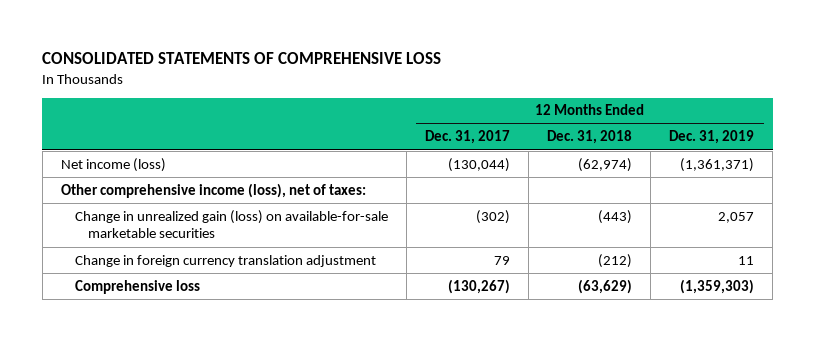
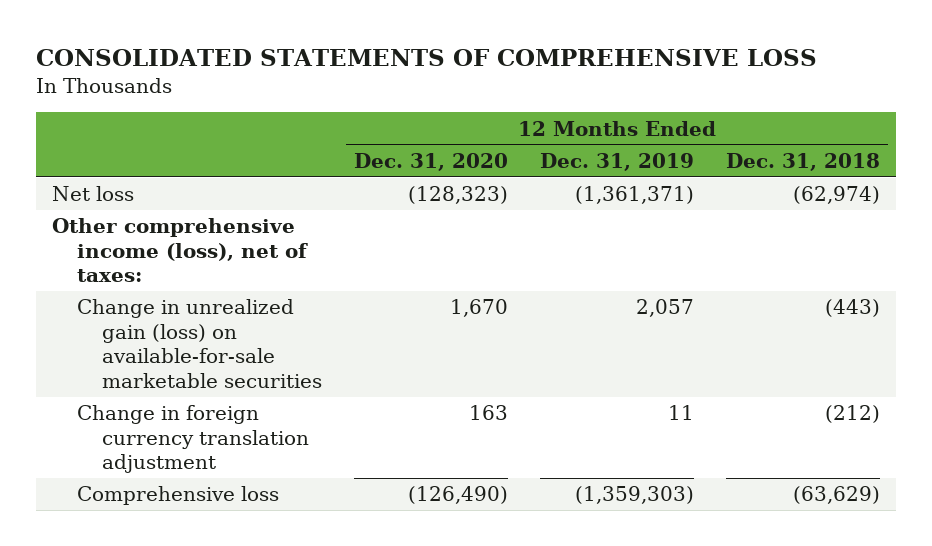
- | 12 Months Ended Dec. 31, 2017 | 12 Months Ended Dec. 31, 2018 | 12 Months Ended Dec. 31, 2019
+ | 12 Months Ended Dec. 31, 2020 | 12 Months Ended Dec. 31, 2019 | 12 Months Ended Dec. 31, 2018
- Net income (loss) | (130,044) | (62,974) | (1,361,371)
+ Net loss | (128,323) | (1,361,371) | (62,974)

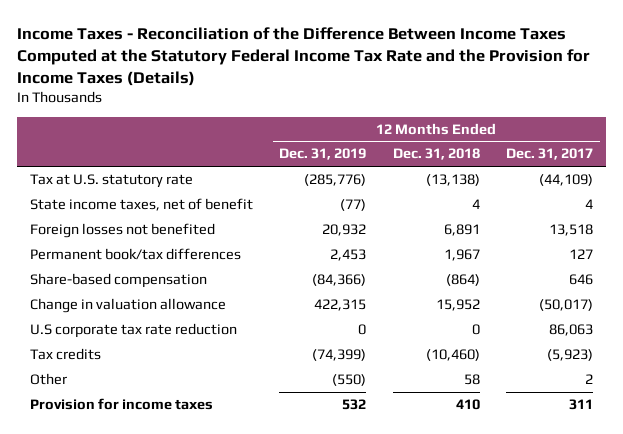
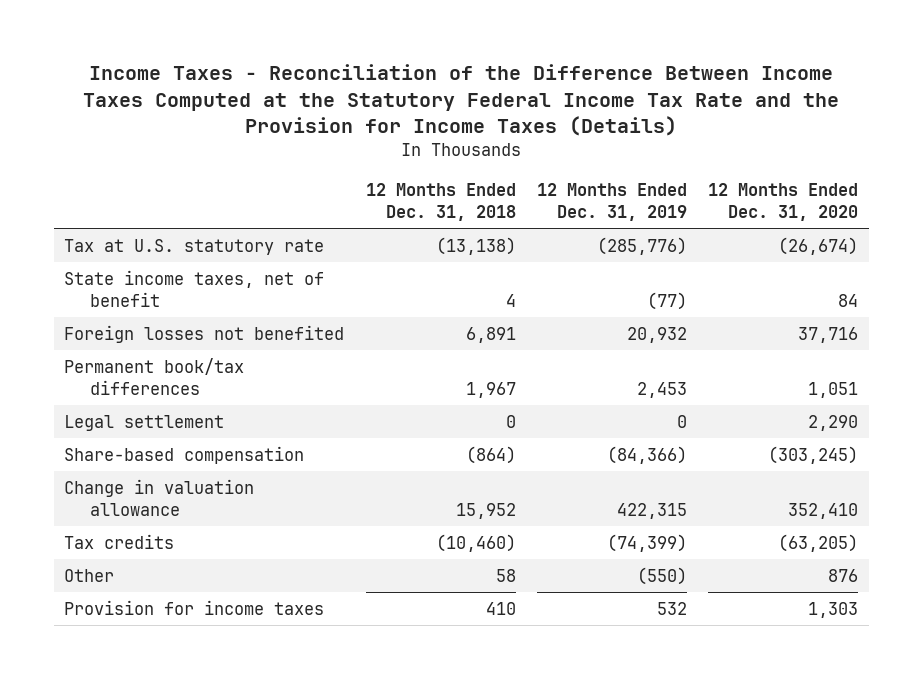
- | 12 Months Ended Dec. 31, 2019 | 12 Months Ended Dec. 31, 2018 | 12 Months Ended Dec. 31, 2017
+ | 12 Months Ended Dec. 31, 2018 | 12 Months Ended Dec. 31, 2019 | 12 Months Ended Dec. 31, 2020
+ Legal settlement | 0 | 0 | 2,290
- U.S corporate tax rate reduction | 0 | 0 | 86,063

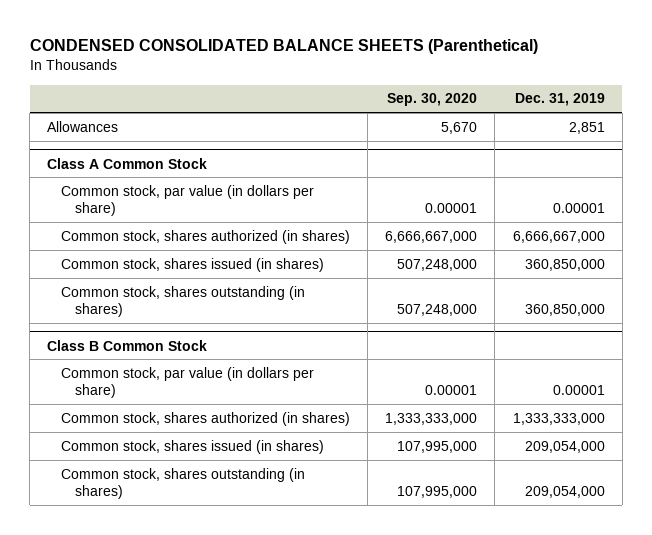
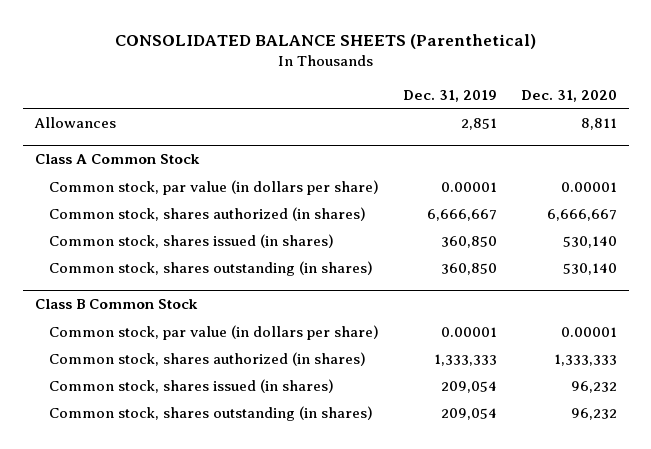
- CONDENSED CONSOLIDATED BALANCE SHEETS (Parenthetical)
+ CONSOLIDATED BALANCE SHEETS (Parenthetical)
- | Sep. 30, 2020 | Dec. 31, 2019
+ | Dec. 31, 2019 | Dec. 31, 2020
@ Class A Common Stock
- Common stock, shares authorized (in shares) | 6,666,667,000 | 6,666,667,000
- Common stock, shares issued (in shares) | 507,248,000 | 360,850,000
- Common stock, shares outstanding (in shares) | 507,248,000 | 360,850,000
+ Common stock, shares authorized (in shares) | 6,666,667 | 6,666,667
+ Common stock, shares issued (in shares) | 360,850 | 530,140
+ Common stock, shares outstanding (in shares) | 360,850 | 530,140
@ Class B Common Stock
- Common stock, shares authorized (in shares) | 1,333,333,000 | 1,333,333,000
- Common stock, shares issued (in shares) | 107,995,000 | 209,054,000
- Common stock, shares outstanding (in shares) | 107,995,000 | 209,054,000
+ Common stock, shares authorized (in shares) | 1,333,333 | 1,333,333
+ Common stock, shares issued (in shares) | 209,054 | 96,232
+ Common stock, shares outstanding (in shares) | 209,054 | 96,232

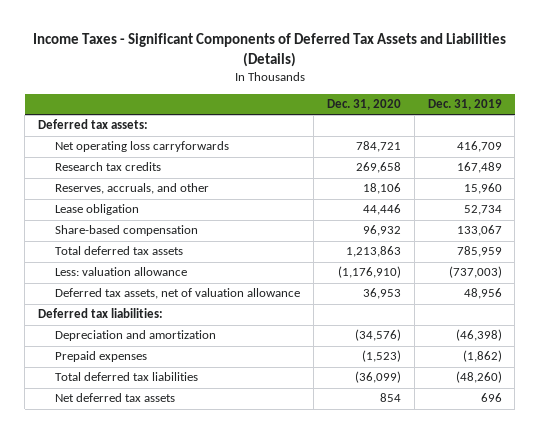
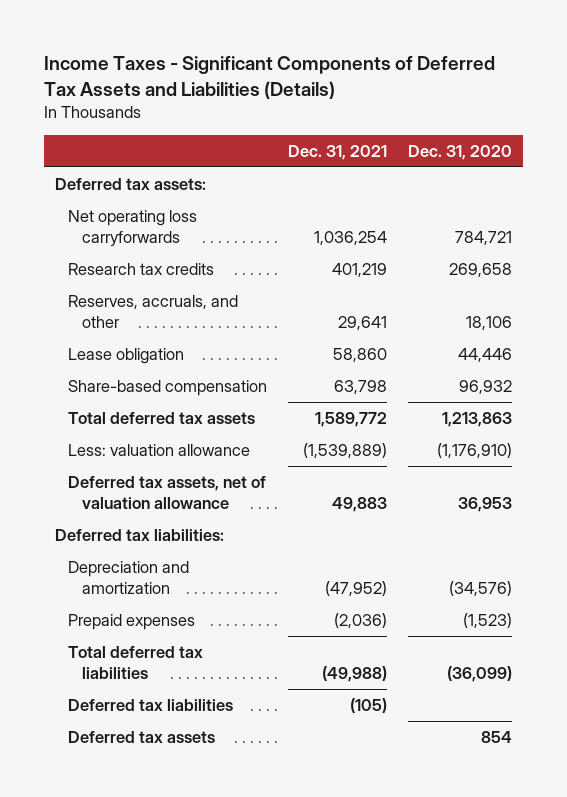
- | Dec. 31, 2020 | Dec. 31, 2019
+ | Dec. 31, 2021 | Dec. 31, 2020
- Net deferred tax assets | 854 | 696
+ Deferred tax liabilities | (105) |
+ Deferred tax assets | | 854

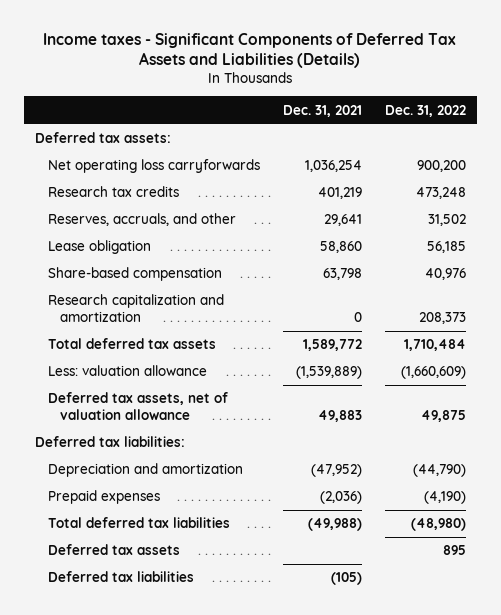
- Income Taxes - Significant Components of Deferred Tax Assets and Liabilities (Details)
+ Income taxes - Significant Components of Deferred Tax Assets and Liabilities (Details)
- | Dec. 31, 2021 | Dec. 31, 2020
+ | Dec. 31, 2021 | Dec. 31, 2022
+ Research capitalization and amortization | 0 | 208,373
moved down: Deferred tax liabilities | (105) |

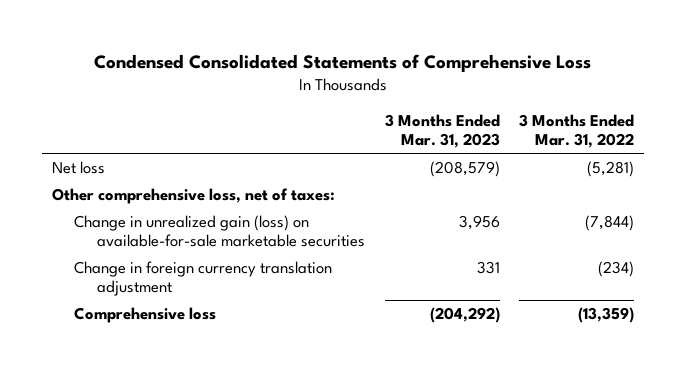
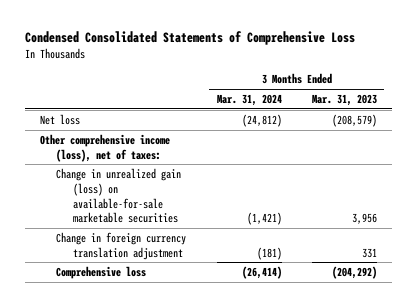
- | 3 Months Ended Mar. 31, 2023 | 3 Months Ended Mar. 31, 2022
+ | 3 Months Ended Mar. 31, 2024 | 3 Months Ended Mar. 31, 2023
- Other comprehensive loss, net of taxes:
+ Other comprehensive income (loss), net of taxes:

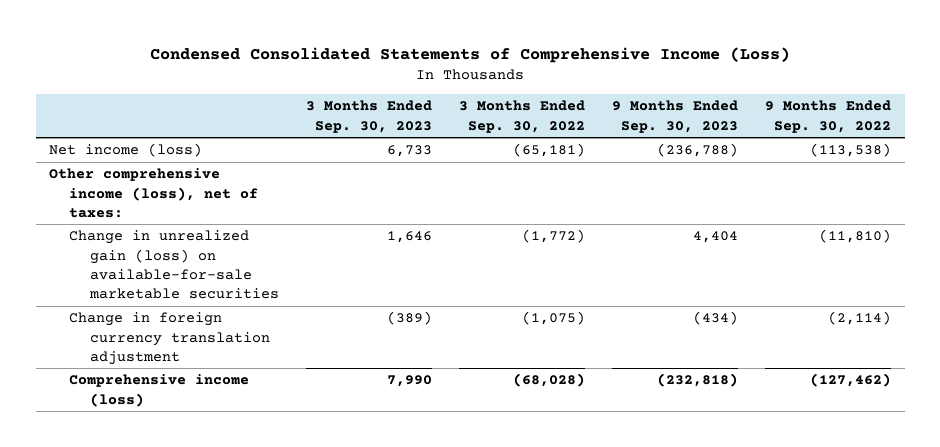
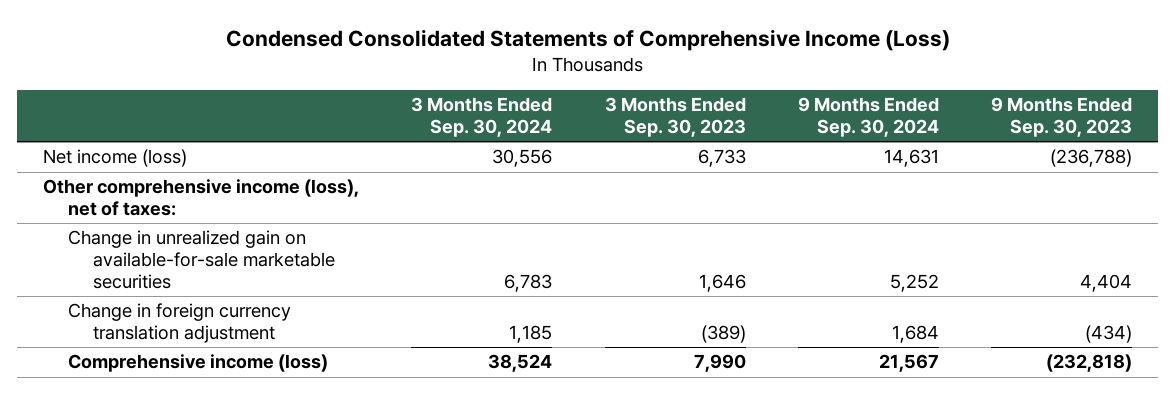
- | 3 Months Ended Sep. 30, 2023 | 3 Months Ended Sep. 30, 2022 | 9 Months Ended Sep. 30, 2023 | 9 Months Ended Sep. 30, 2022
+ | 3 Months Ended Sep. 30, 2024 | 3 Months Ended Sep. 30, 2023 | 9 Months Ended Sep. 30, 2024 | 9 Months Ended Sep. 30, 2023
- Change in unrealized gain (loss) on available-for-sale marketable securities | 1,646 | (1,772) | 4,404 | (11,810)
+ Change in unrealized gain on available-for-sale marketable securities | 6,783 | 1,646 | 5,252 | 4,404

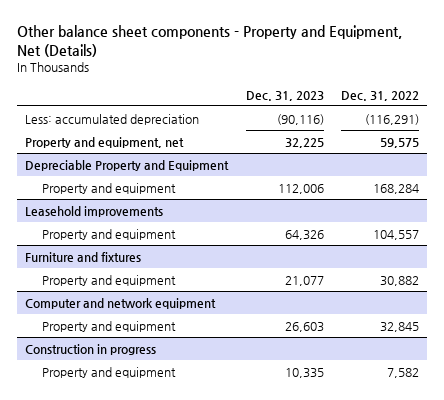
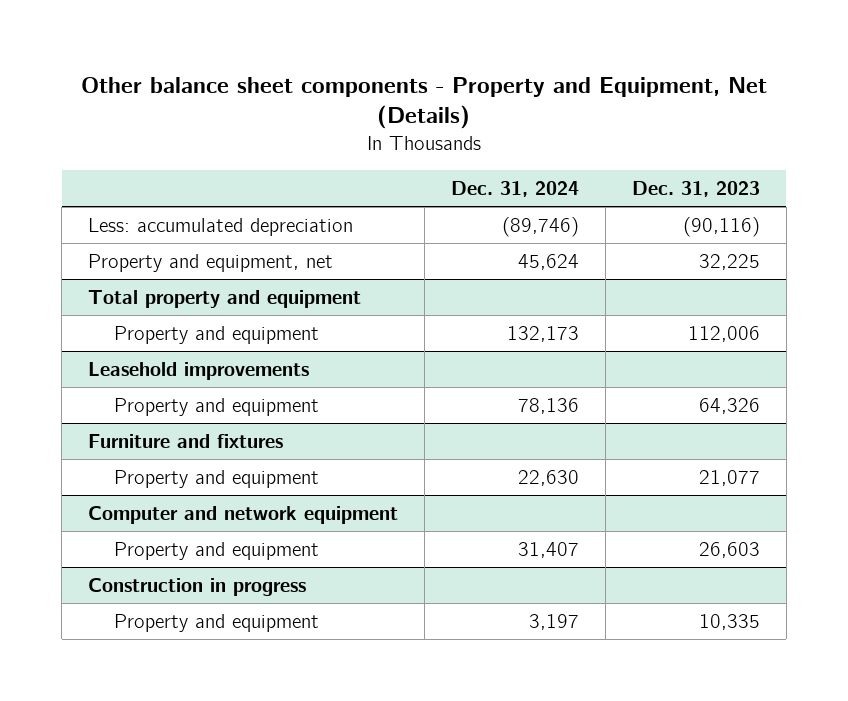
- | Dec. 31, 2023 | Dec. 31, 2022
+ | Dec. 31, 2024 | Dec. 31, 2023
- Depreciable Property and Equipment
+ Total property and equipment

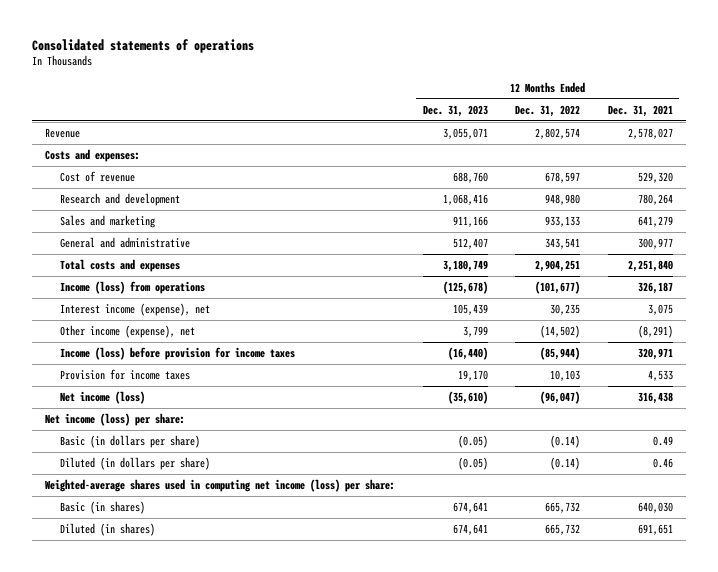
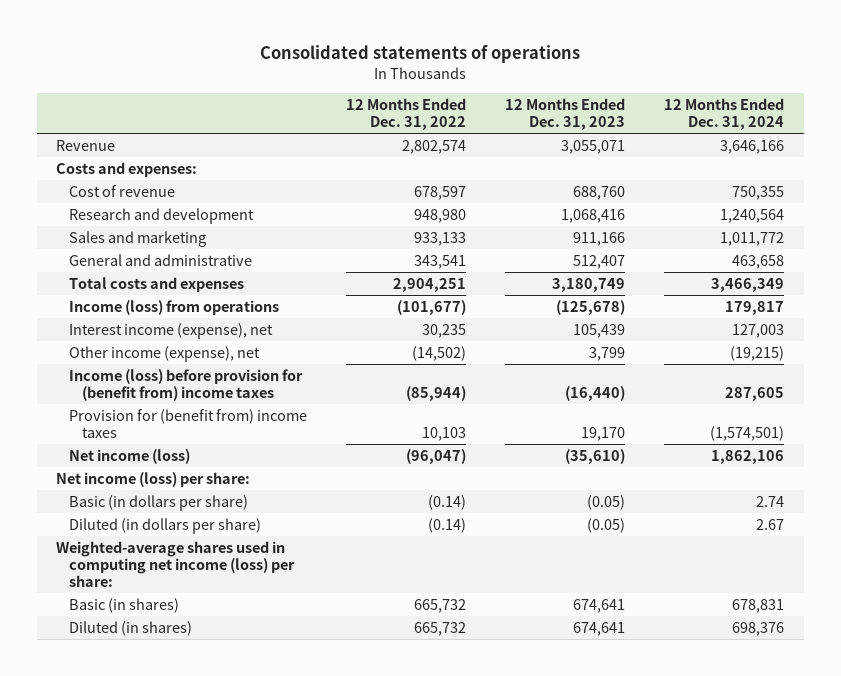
- | 12 Months Ended Dec. 31, 2023 | 12 Months Ended Dec. 31, 2022 | 12 Months Ended Dec. 31, 2021
+ | 12 Months Ended Dec. 31, 2022 | 12 Months Ended Dec. 31, 2023 | 12 Months Ended Dec. 31, 2024
- Income (loss) before provision for income taxes | (16,440) | (85,944) | 320,971
- Provision for income taxes | 19,170 | 10,103 | 4,533
+ Income (loss) before provision for (benefit from) income taxes | (85,944) | (16,440) | 287,605
+ Provision for (benefit from) income taxes | 10,103 | 19,170 | (1,574,501)

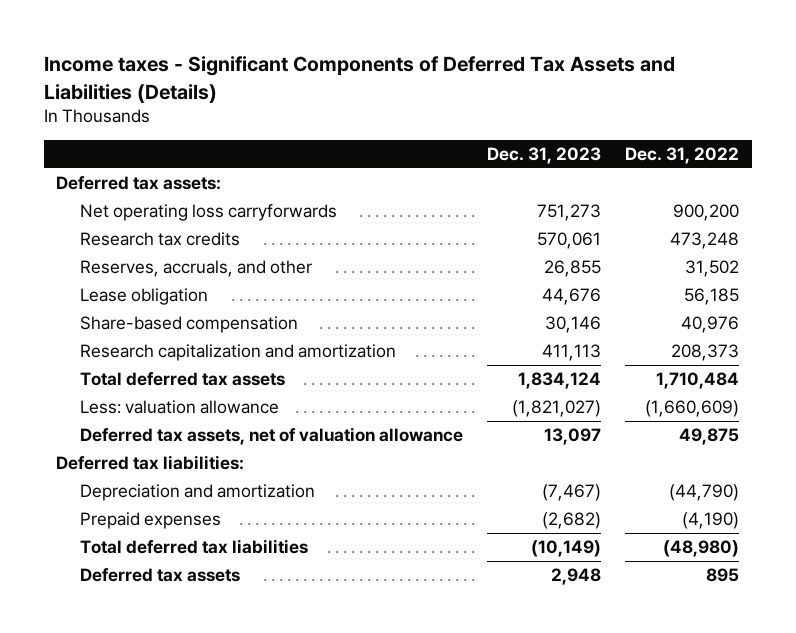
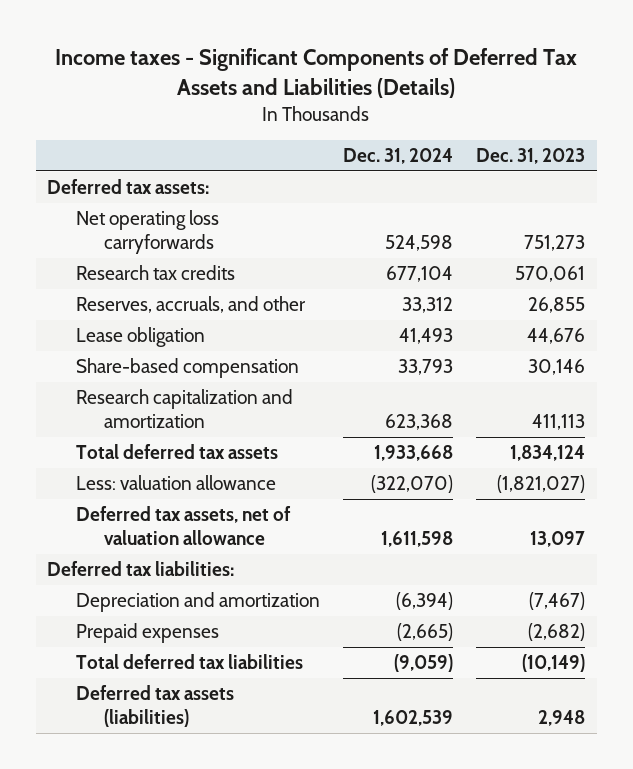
- | Dec. 31, 2023 | Dec. 31, 2022
+ | Dec. 31, 2024 | Dec. 31, 2023
- Deferred tax assets | 2,948 | 895
+ Deferred tax assets (liabilities) | 1,602,539 | 2,948

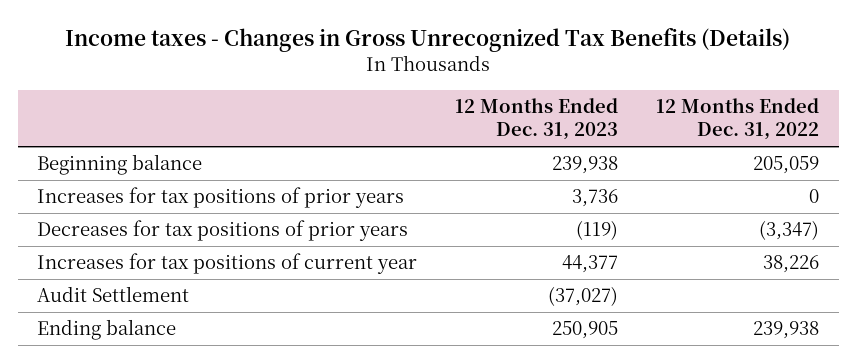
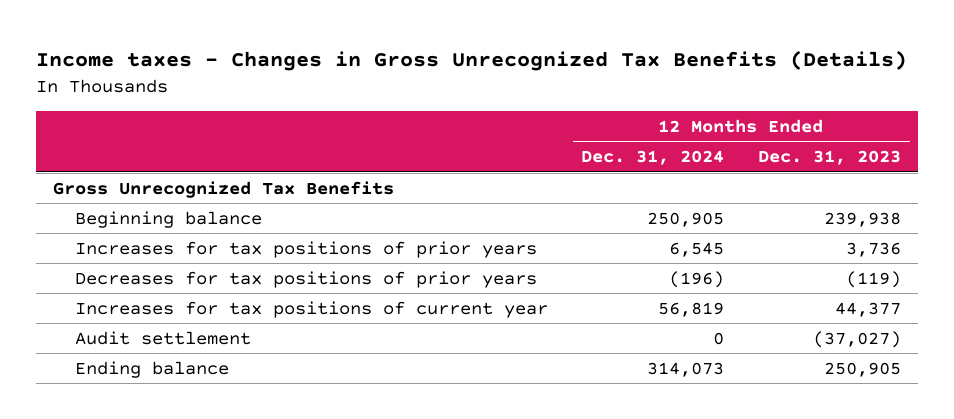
- | 12 Months Ended Dec. 31, 2023 | 12 Months Ended Dec. 31, 2022
+ | 12 Months Ended Dec. 31, 2024 | 12 Months Ended Dec. 31, 2023
+ Gross Unrecognized Tax Benefits
- Audit Settlement | (37,027) |
+ Audit settlement | 0 | (37,027)

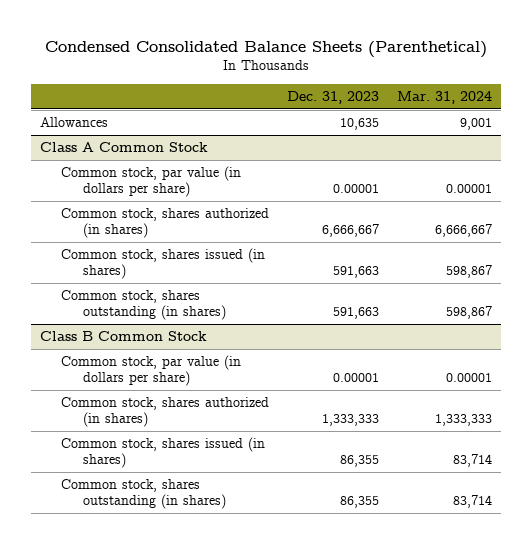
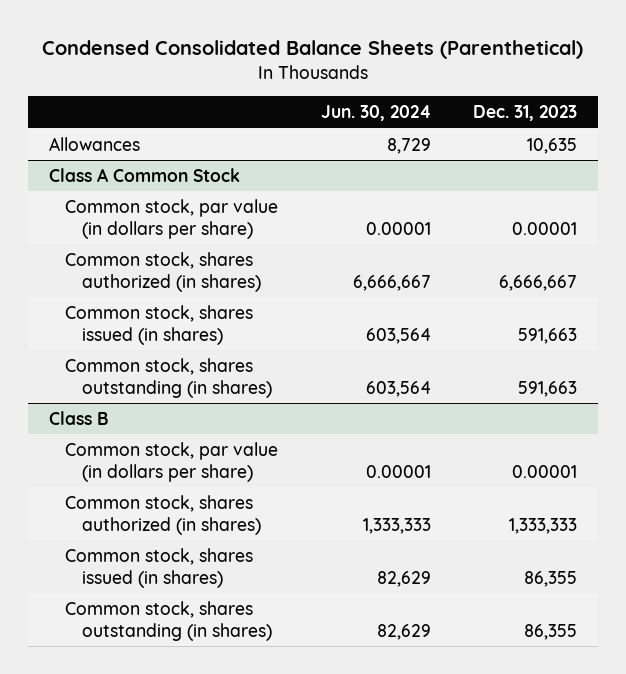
- | Dec. 31, 2023 | Mar. 31, 2024
+ | Jun. 30, 2024 | Dec. 31, 2023
- Class B Common Stock
+ Class B

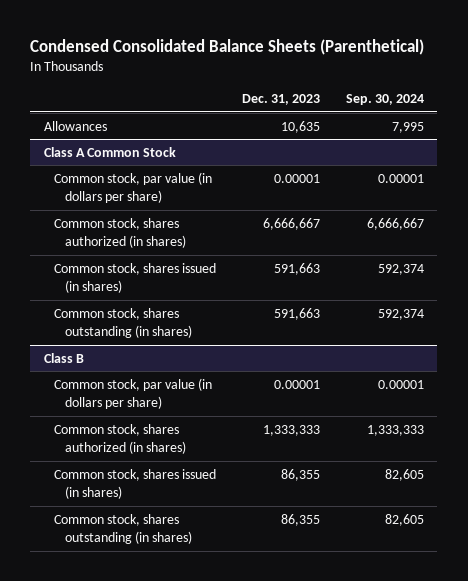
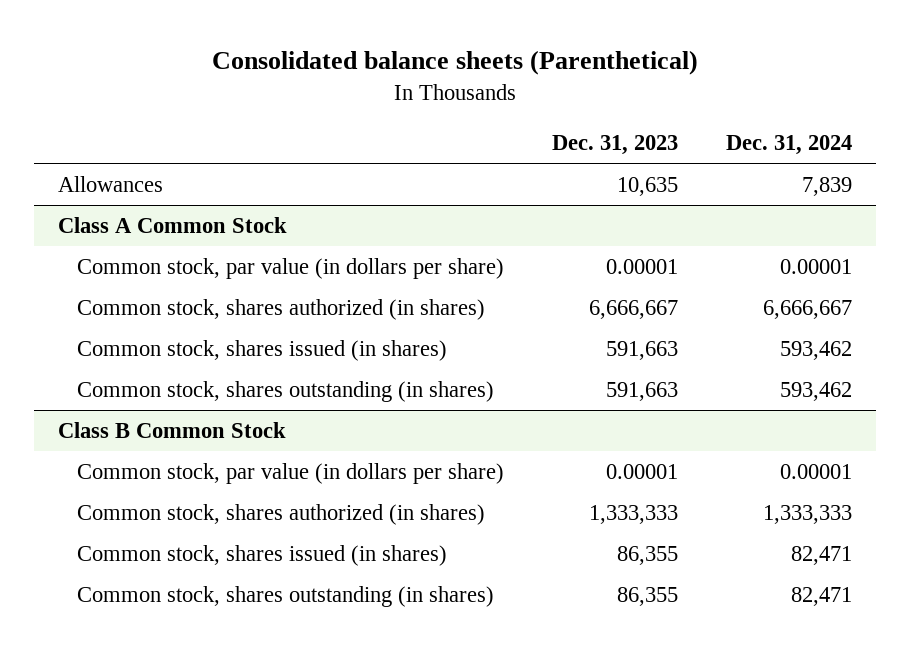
- Condensed Consolidated Balance Sheets (Parenthetical)
+ Consolidated balance sheets (Parenthetical)
- | Dec. 31, 2023 | Sep. 30, 2024
+ | Dec. 31, 2023 | Dec. 31, 2024
- Class B
+ Class B Common Stock

